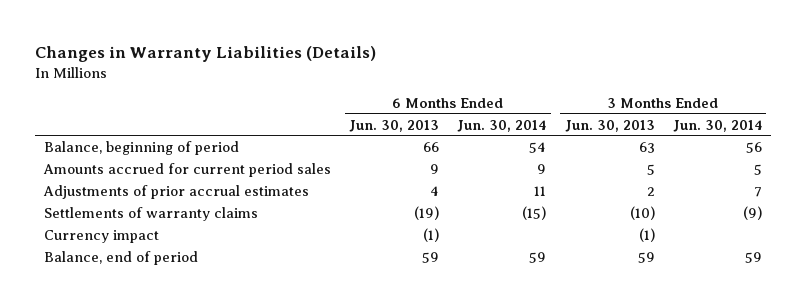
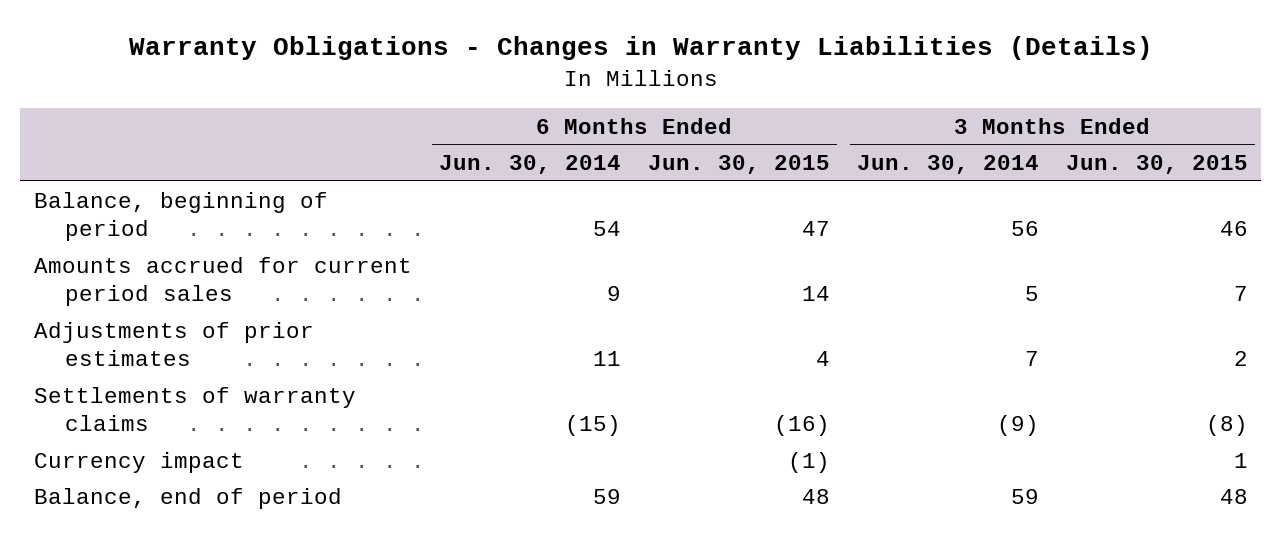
- Changes in Warranty Liabilities (Details)
+ Warranty Obligations - Changes in Warranty Liabilities (Details)
- | 6 Months Ended Jun. 30, 2013 | 6 Months Ended Jun. 30, 2014 | 3 Months Ended Jun. 30, 2013 | 3 Months Ended Jun. 30, 2014
+ | 6 Months Ended Jun. 30, 2014 | 6 Months Ended Jun. 30, 2015 | 3 Months Ended Jun. 30, 2014 | 3 Months Ended Jun. 30, 2015
- Adjustments of prior accrual estimates | 4 | 11 | 2 | 7
+ Adjustments of prior estimates | 11 | 4 | 7 | 2

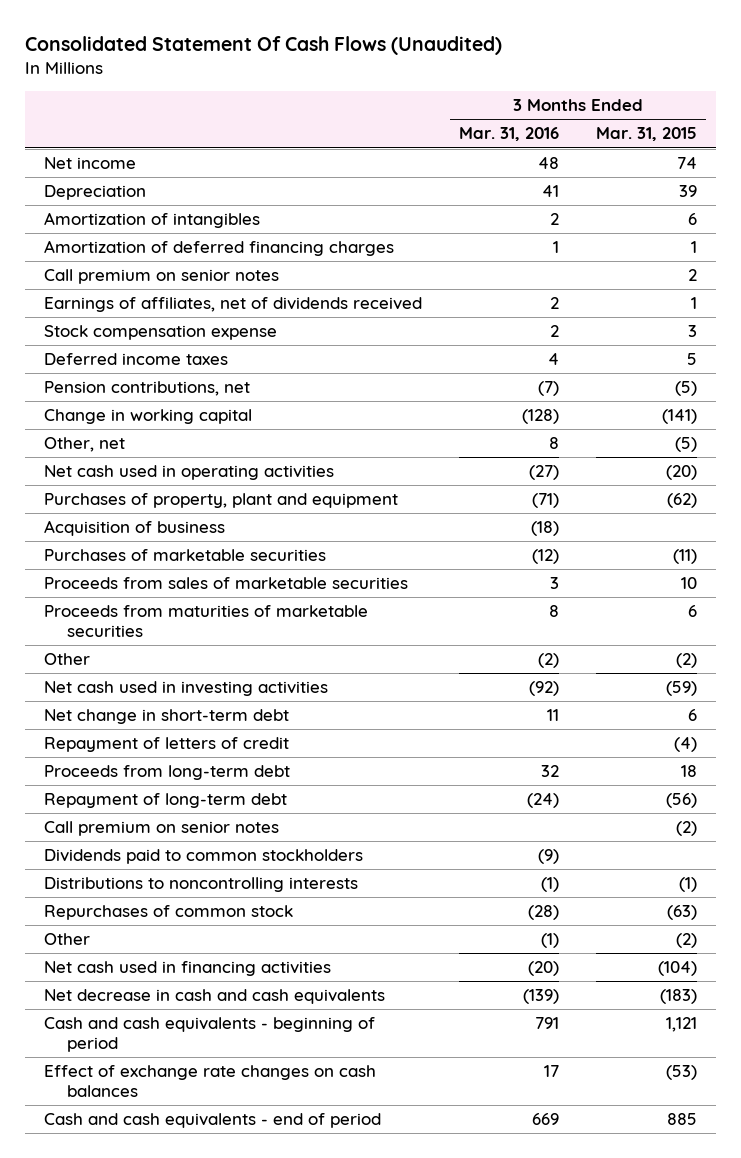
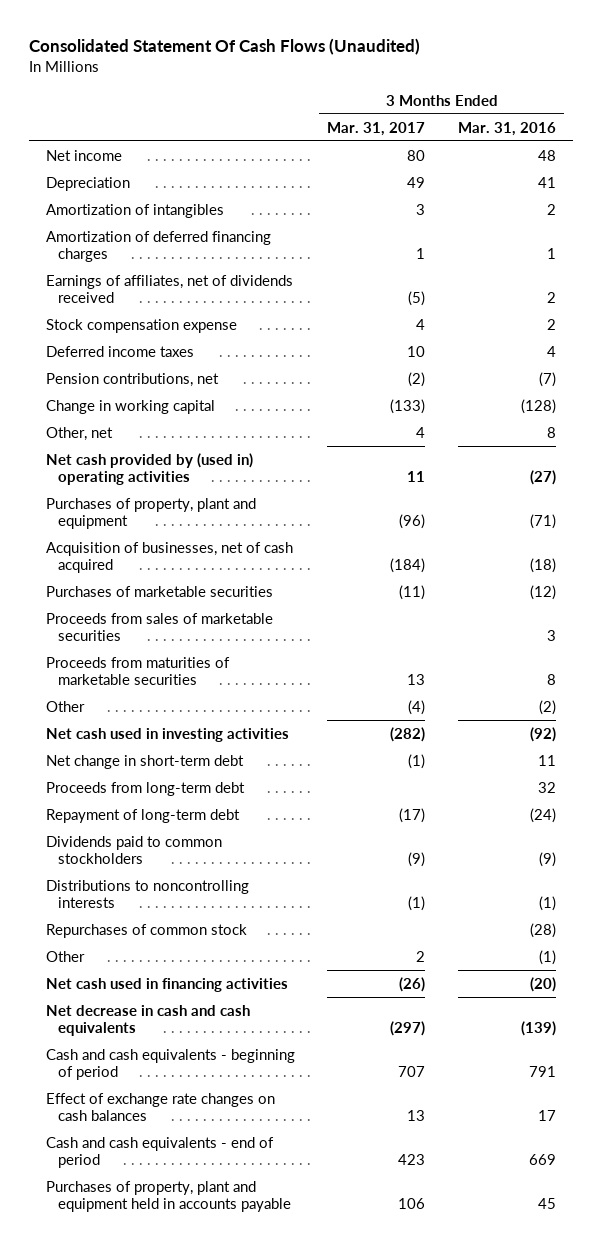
- | 3 Months Ended Mar. 31, 2016 | 3 Months Ended Mar. 31, 2015
+ | 3 Months Ended Mar. 31, 2017 | 3 Months Ended Mar. 31, 2016
- Call premium on senior notes | | 2
- Net cash used in operating activities | (27) | (20)
+ Net cash provided by (used in) operating activities | 11 | (27)
- Acquisition of business | (18) |
+ Acquisition of businesses, net of cash acquired | (184) | (18)
- Repayment of letters of credit | | (4)
- Call premium on senior notes | | (2)
+ Purchases of property, plant and equipment held in accounts payable | 106 | 45

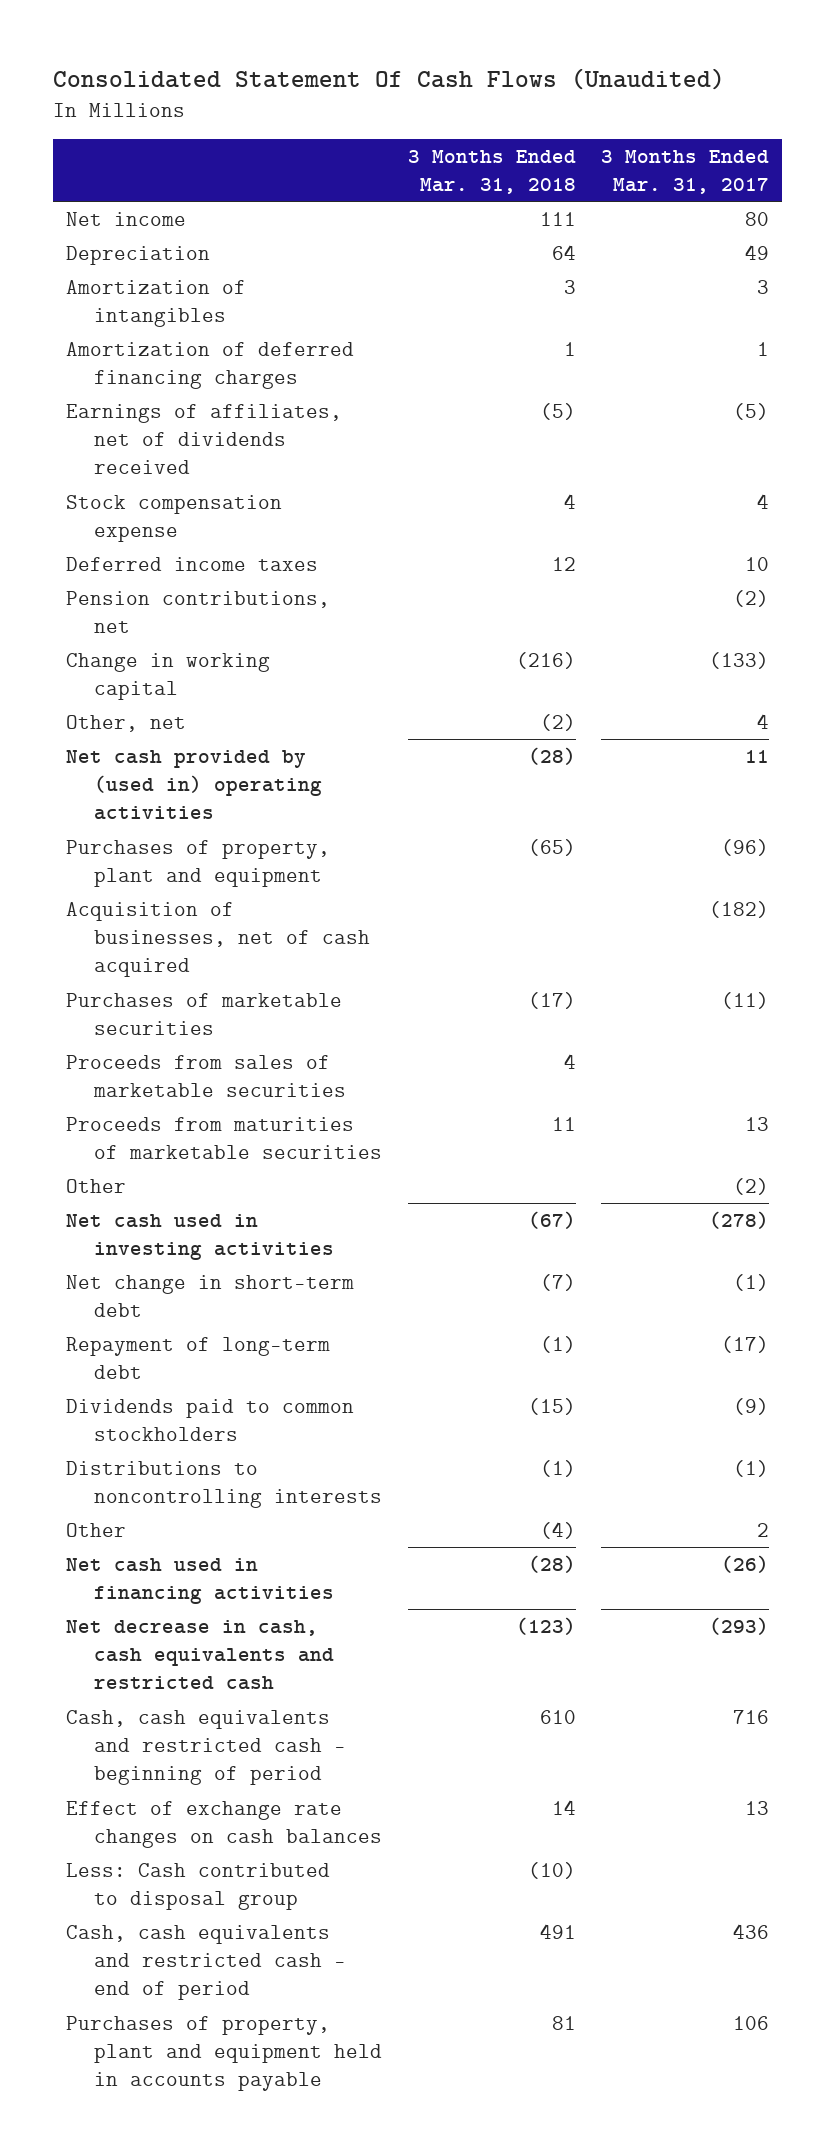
- | 3 Months Ended Mar. 31, 2017 | 3 Months Ended Mar. 31, 2016
+ | 3 Months Ended Mar. 31, 2018 | 3 Months Ended Mar. 31, 2017
- Acquisition of businesses, net of cash acquired | (184) | (18)
+ Acquisition of businesses, net of cash acquired | | (182)
- Other | (4) | (2)
- Net cash used in investing activities | (282) | (92)
+ Other | | (2)
+ Net cash used in investing activities | (67) | (278)
- Proceeds from long-term debt | | 32
- Repurchases of common stock | | (28)
- Net decrease in cash and cash equivalents | (297) | (139)
- Cash and cash equivalents - beginning of period | 707 | 791
+ Net decrease in cash, cash equivalents and restricted cash | (123) | (293)
+ Cash, cash equivalents and restricted cash - beginning of period | 610 | 716
- Cash and cash equivalents - end of period | 423 | 669
+ Less: Cash contributed to disposal group | (10) |
+ Cash, cash equivalents and restricted cash - end of period | 491 | 436

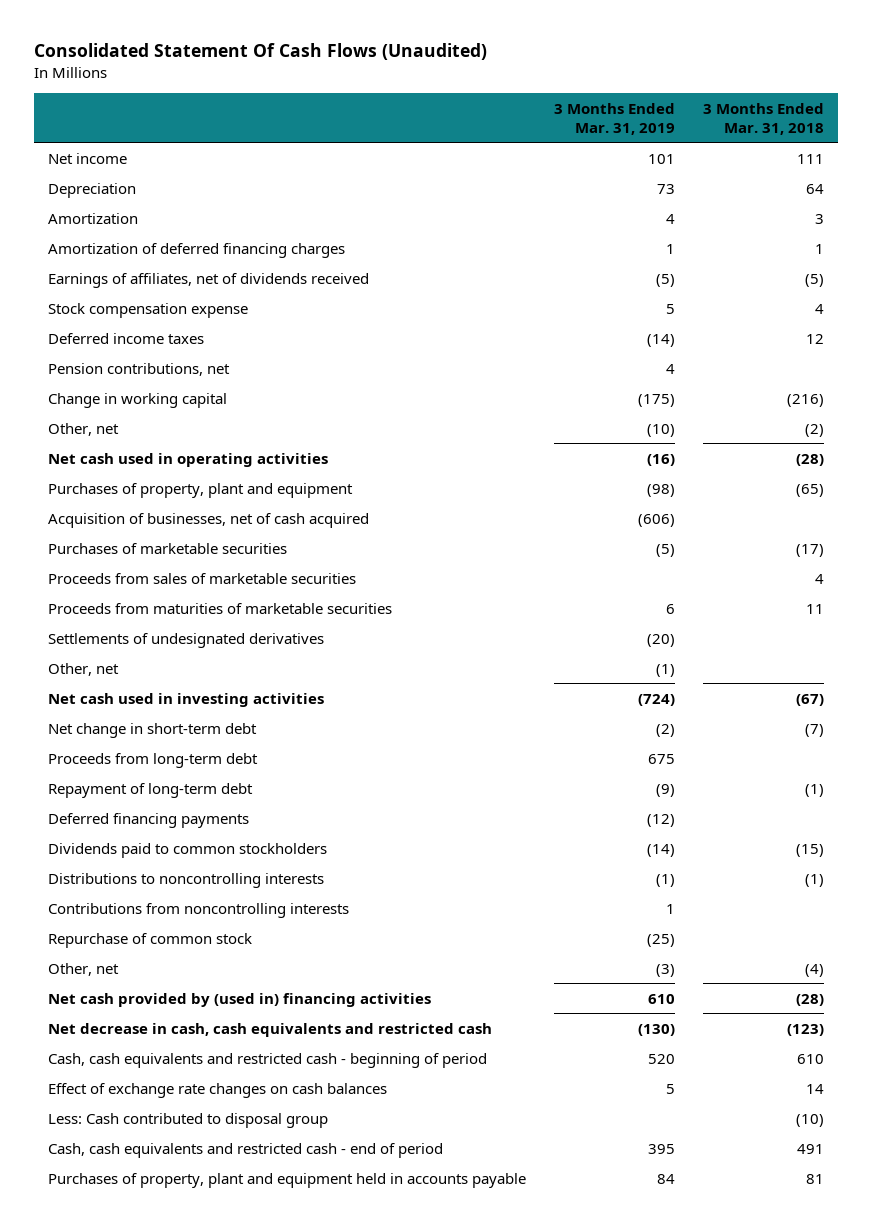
- | 3 Months Ended Mar. 31, 2018 | 3 Months Ended Mar. 31, 2017
+ | 3 Months Ended Mar. 31, 2019 | 3 Months Ended Mar. 31, 2018
- Amortization of intangibles | 3 | 3
+ Amortization | 4 | 3
- Net cash provided by (used in) operating activities | (28) | 11
+ Net cash used in operating activities | (16) | (28)
- Other | | (2)
+ Settlements of undesignated derivatives | (20) |
+ Other, net | (1) |
+ Proceeds from long-term debt | 675 |
+ Deferred financing payments | (12) |
- Other | (4) | 2
- Net cash used in financing activities | (28) | (26)
+ Contributions from noncontrolling interests | 1 |
+ Repurchase of common stock | (25) |
+ Other, net | (3) | (4)
+ Net cash provided by (used in) financing activities | 610 | (28)

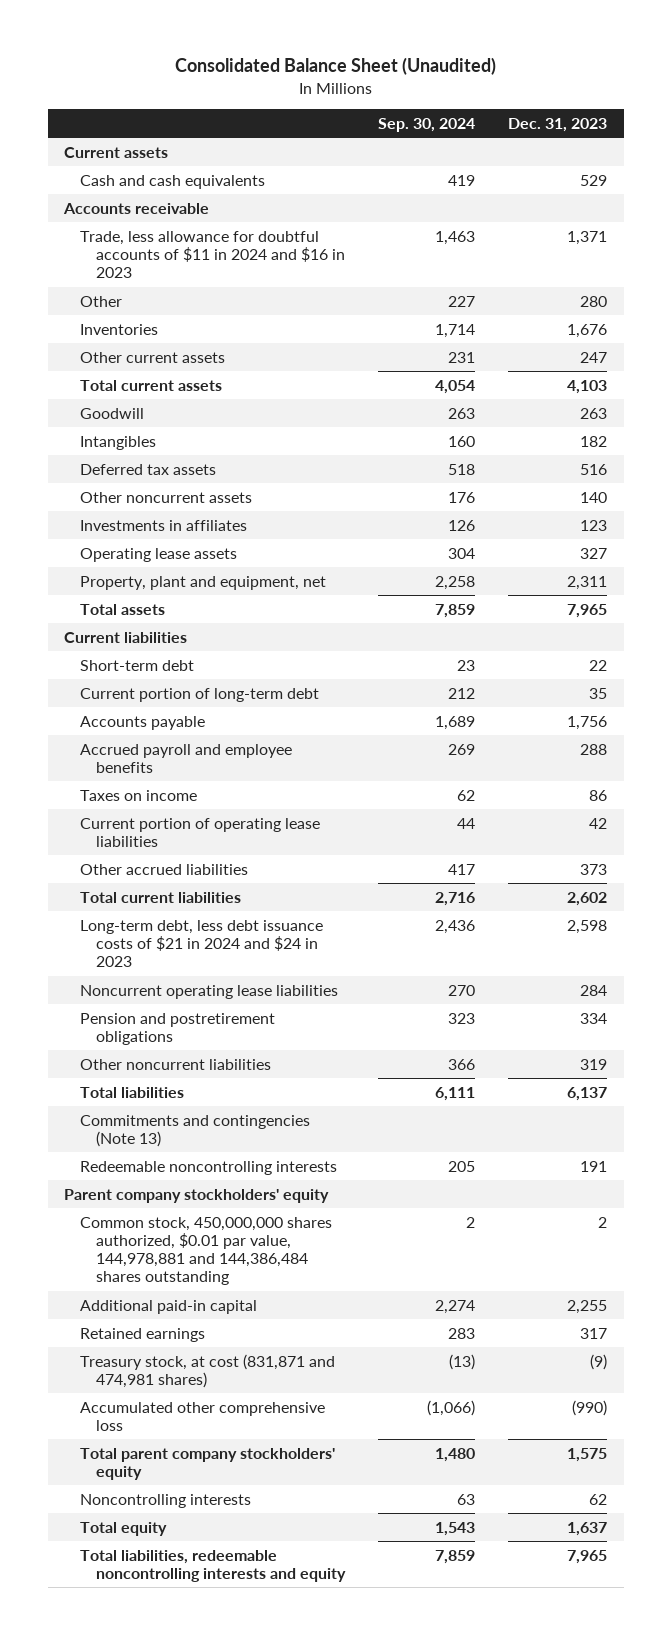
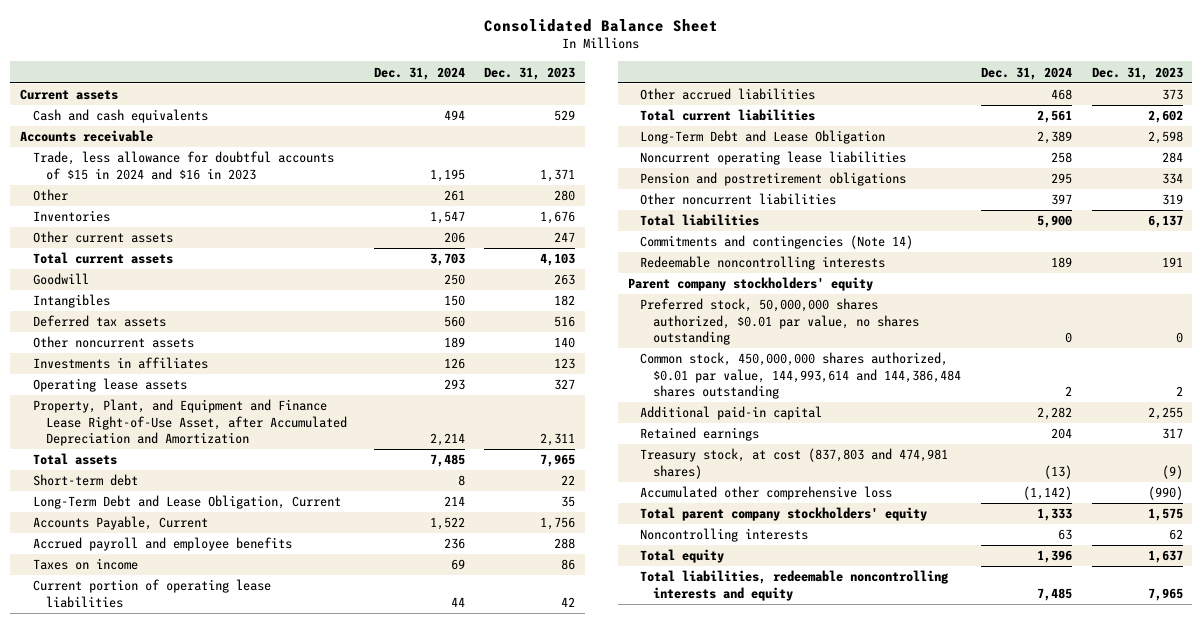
- Consolidated Balance Sheet (Unaudited)
+ Consolidated Balance Sheet
- | Sep. 30, 2024 | Dec. 31, 2023
+ | Dec. 31, 2024 | Dec. 31, 2023
- Trade, less allowance for doubtful accounts of $11 in 2024 and $16 in 2023 | 1,463 | 1,371
+ Trade, less allowance for doubtful accounts of $15 in 2024 and $16 in 2023 | 1,195 | 1,371
- Property, plant and equipment, net | 2,258 | 2,311
+ Property, Plant, and Equipment and Finance Lease Right-of-Use Asset, after Accumulated Depreciation and Amortization | 2,214 | 2,311
- Current liabilities
- Current portion of long-term debt | 212 | 35
- Accounts payable | 1,689 | 1,756
+ Long-Term Debt and Lease Obligation, Current | 214 | 35
+ Accounts Payable, Current | 1,522 | 1,756
- Long-term debt, less debt issuance costs of $21 in 2024 and $24 in 2023 | 2,436 | 2,598
+ Long-Term Debt and Lease Obligation | 2,389 | 2,598
- Commitments and contingencies (Note 13)
+ Commitments and contingencies (Note 14)
- Common stock, 450,000,000 shares authorized, $0.01 par value, 144,978,881 and 144,386,484 shares outstanding | 2 | 2
+ Preferred stock, 50,000,000 shares authorized, $0.01 par value, no shares outstanding | 0 | 0
+ Common stock, 450,000,000 shares authorized, $0.01 par value, 144,993,614 and 144,386,484 shares outstanding | 2 | 2
- Treasury stock, at cost (831,871 and 474,981 shares) | (13) | (9)
+ Treasury stock, at cost (837,803 and 474,981 shares) | (13) | (9)

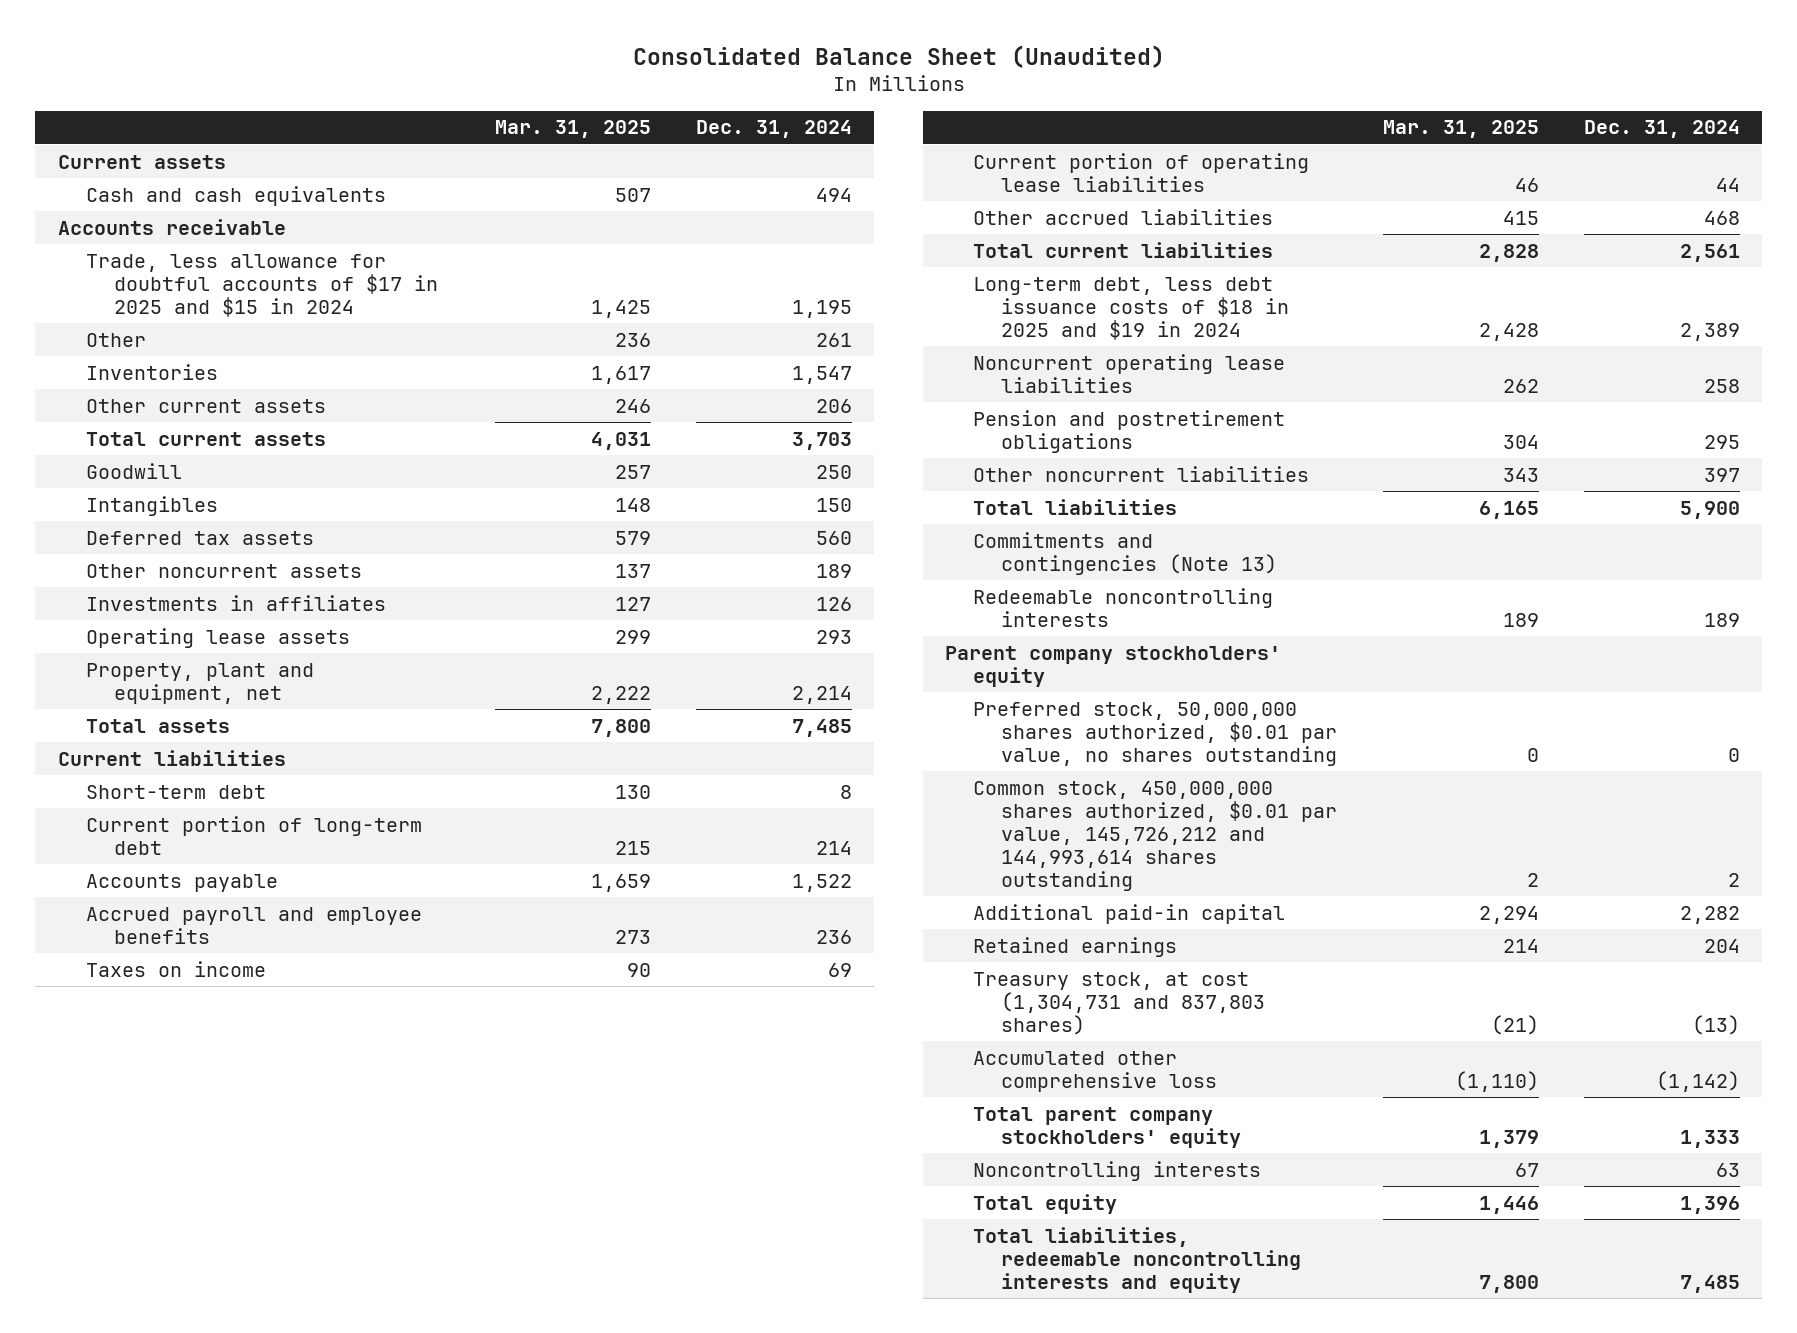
- Consolidated Balance Sheet
+ Consolidated Balance Sheet (Unaudited)
- | Dec. 31, 2024 | Dec. 31, 2023
+ | Mar. 31, 2025 | Dec. 31, 2024
- Trade, less allowance for doubtful accounts of $15 in 2024 and $16 in 2023 | 1,195 | 1,371
+ Trade, less allowance for doubtful accounts of $17 in 2025 and $15 in 2024 | 1,425 | 1,195
- Property, Plant, and Equipment and Finance Lease Right-of-Use Asset, after Accumulated Depreciation and Amortization | 2,214 | 2,311
+ Property, plant and equipment, net | 2,222 | 2,214
+ Current liabilities
- Long-Term Debt and Lease Obligation, Current | 214 | 35
- Accounts Payable, Current | 1,522 | 1,756
+ Current portion of long-term debt | 215 | 214
+ Accounts payable | 1,659 | 1,522
- Long-Term Debt and Lease Obligation | 2,389 | 2,598
+ Long-term debt, less debt issuance costs of $18 in 2025 and $19 in 2024 | 2,428 | 2,389
- Commitments and contingencies (Note 14)
+ Commitments and contingencies (Note 13)
- Common stock, 450,000,000 shares authorized, $0.01 par value, 144,993,614 and 144,386,484 shares outstanding | 2 | 2
+ Common stock, 450,000,000 shares authorized, $0.01 par value, 145,726,212 and 144,993,614 shares outstanding | 2 | 2
- Treasury stock, at cost (837,803 and 474,981 shares) | (13) | (9)
+ Treasury stock, at cost (1,304,731 and 837,803 shares) | (21) | (13)

